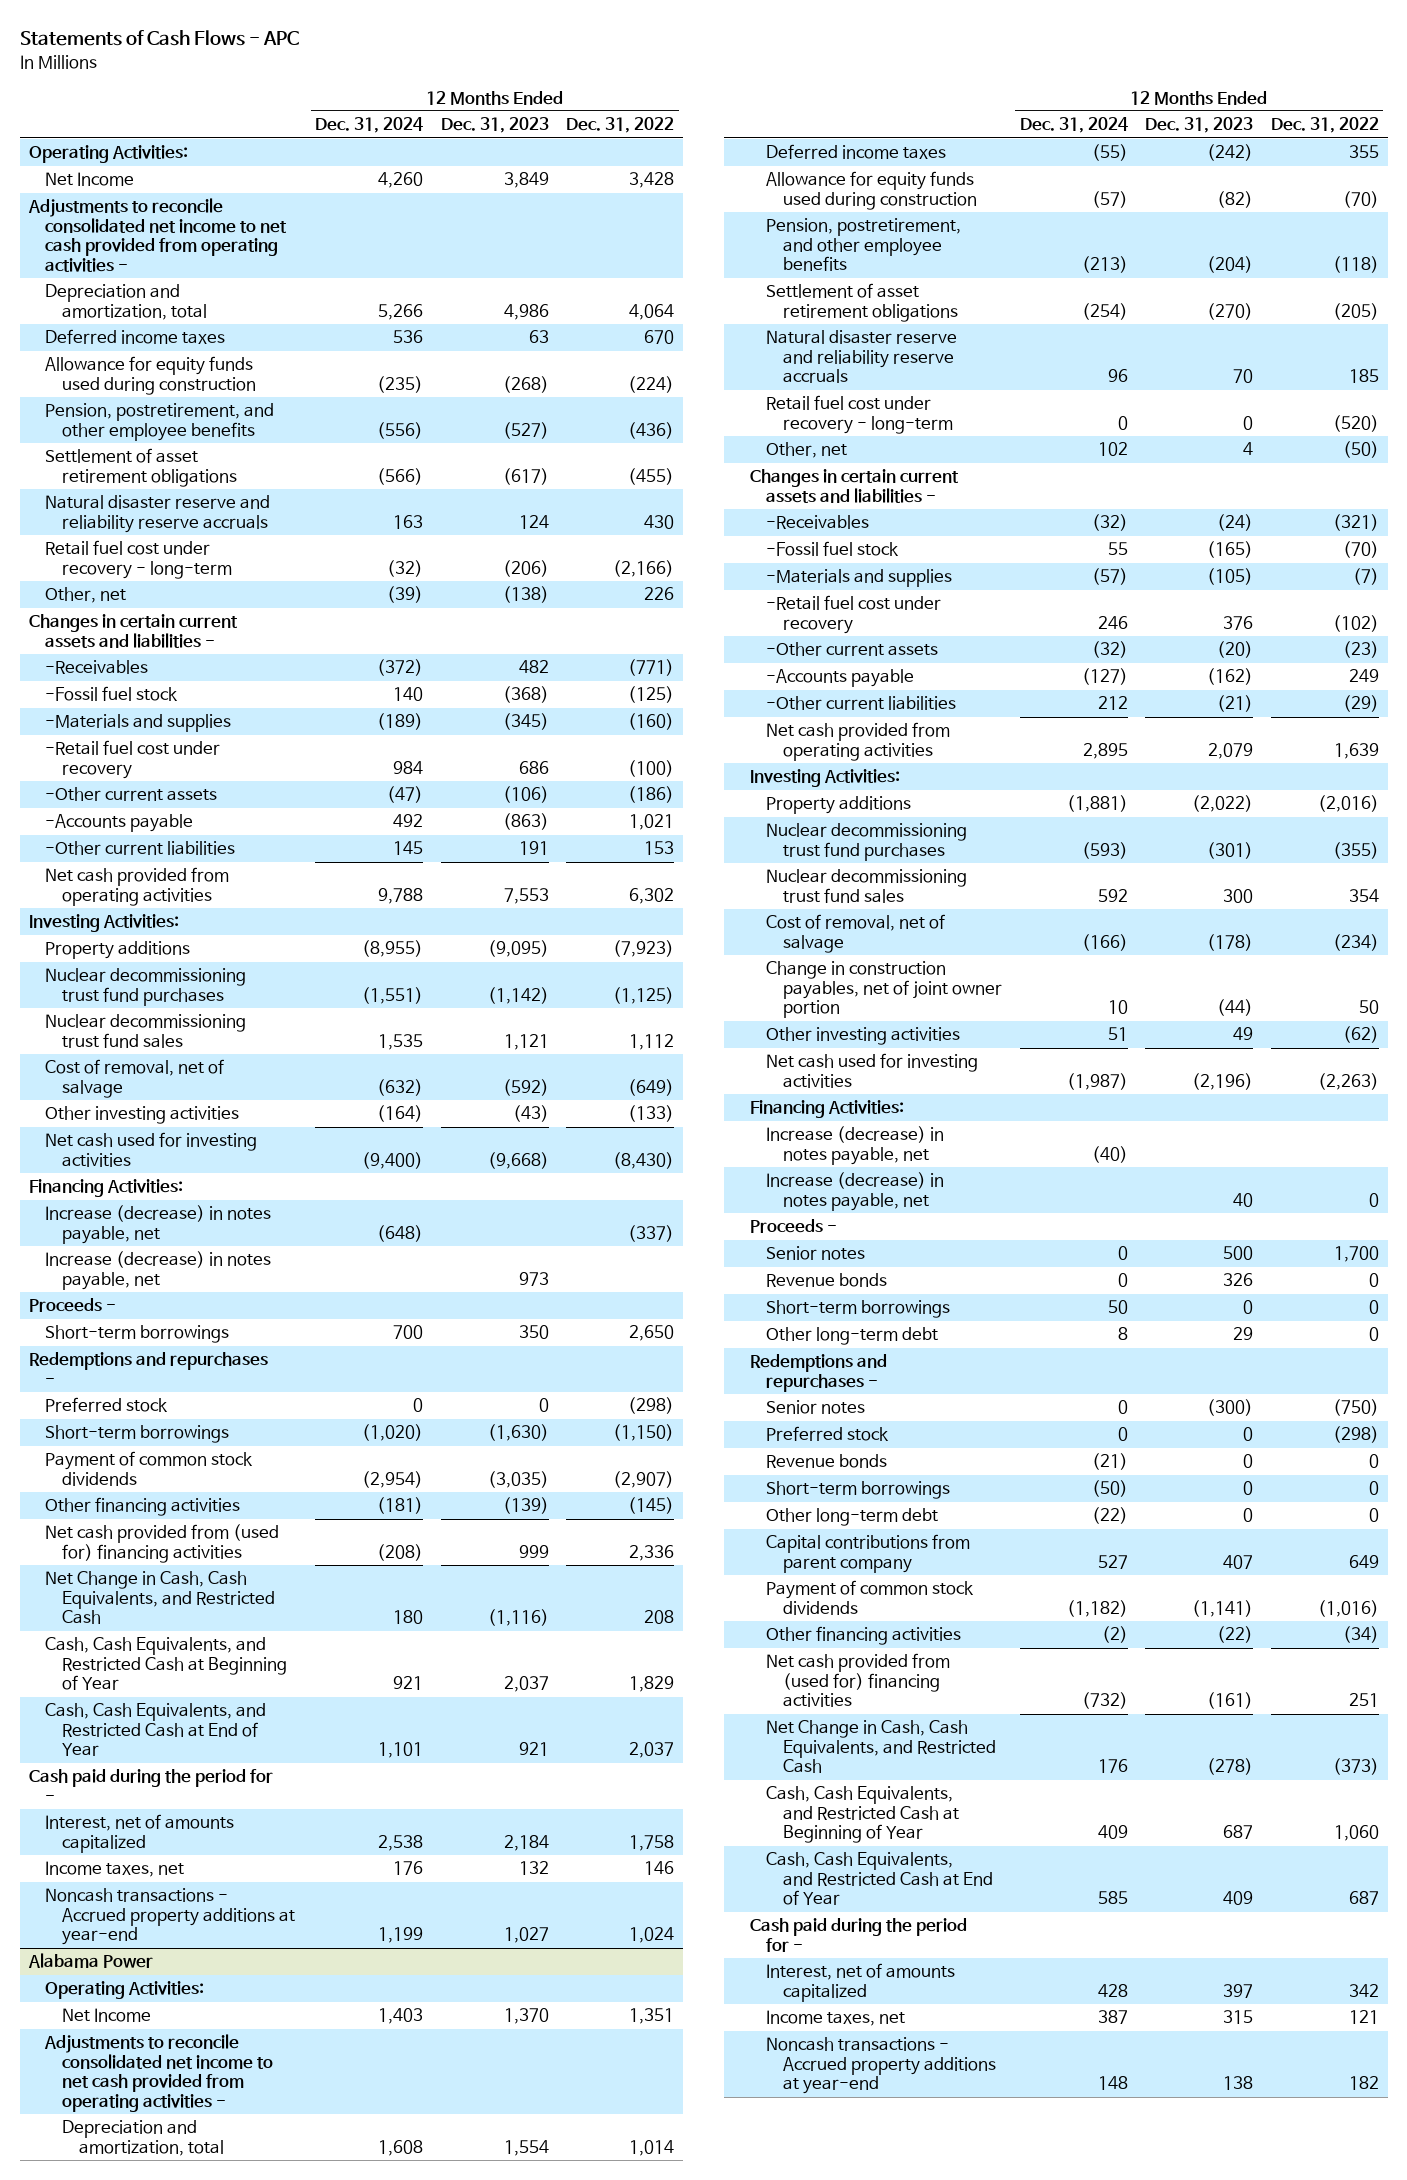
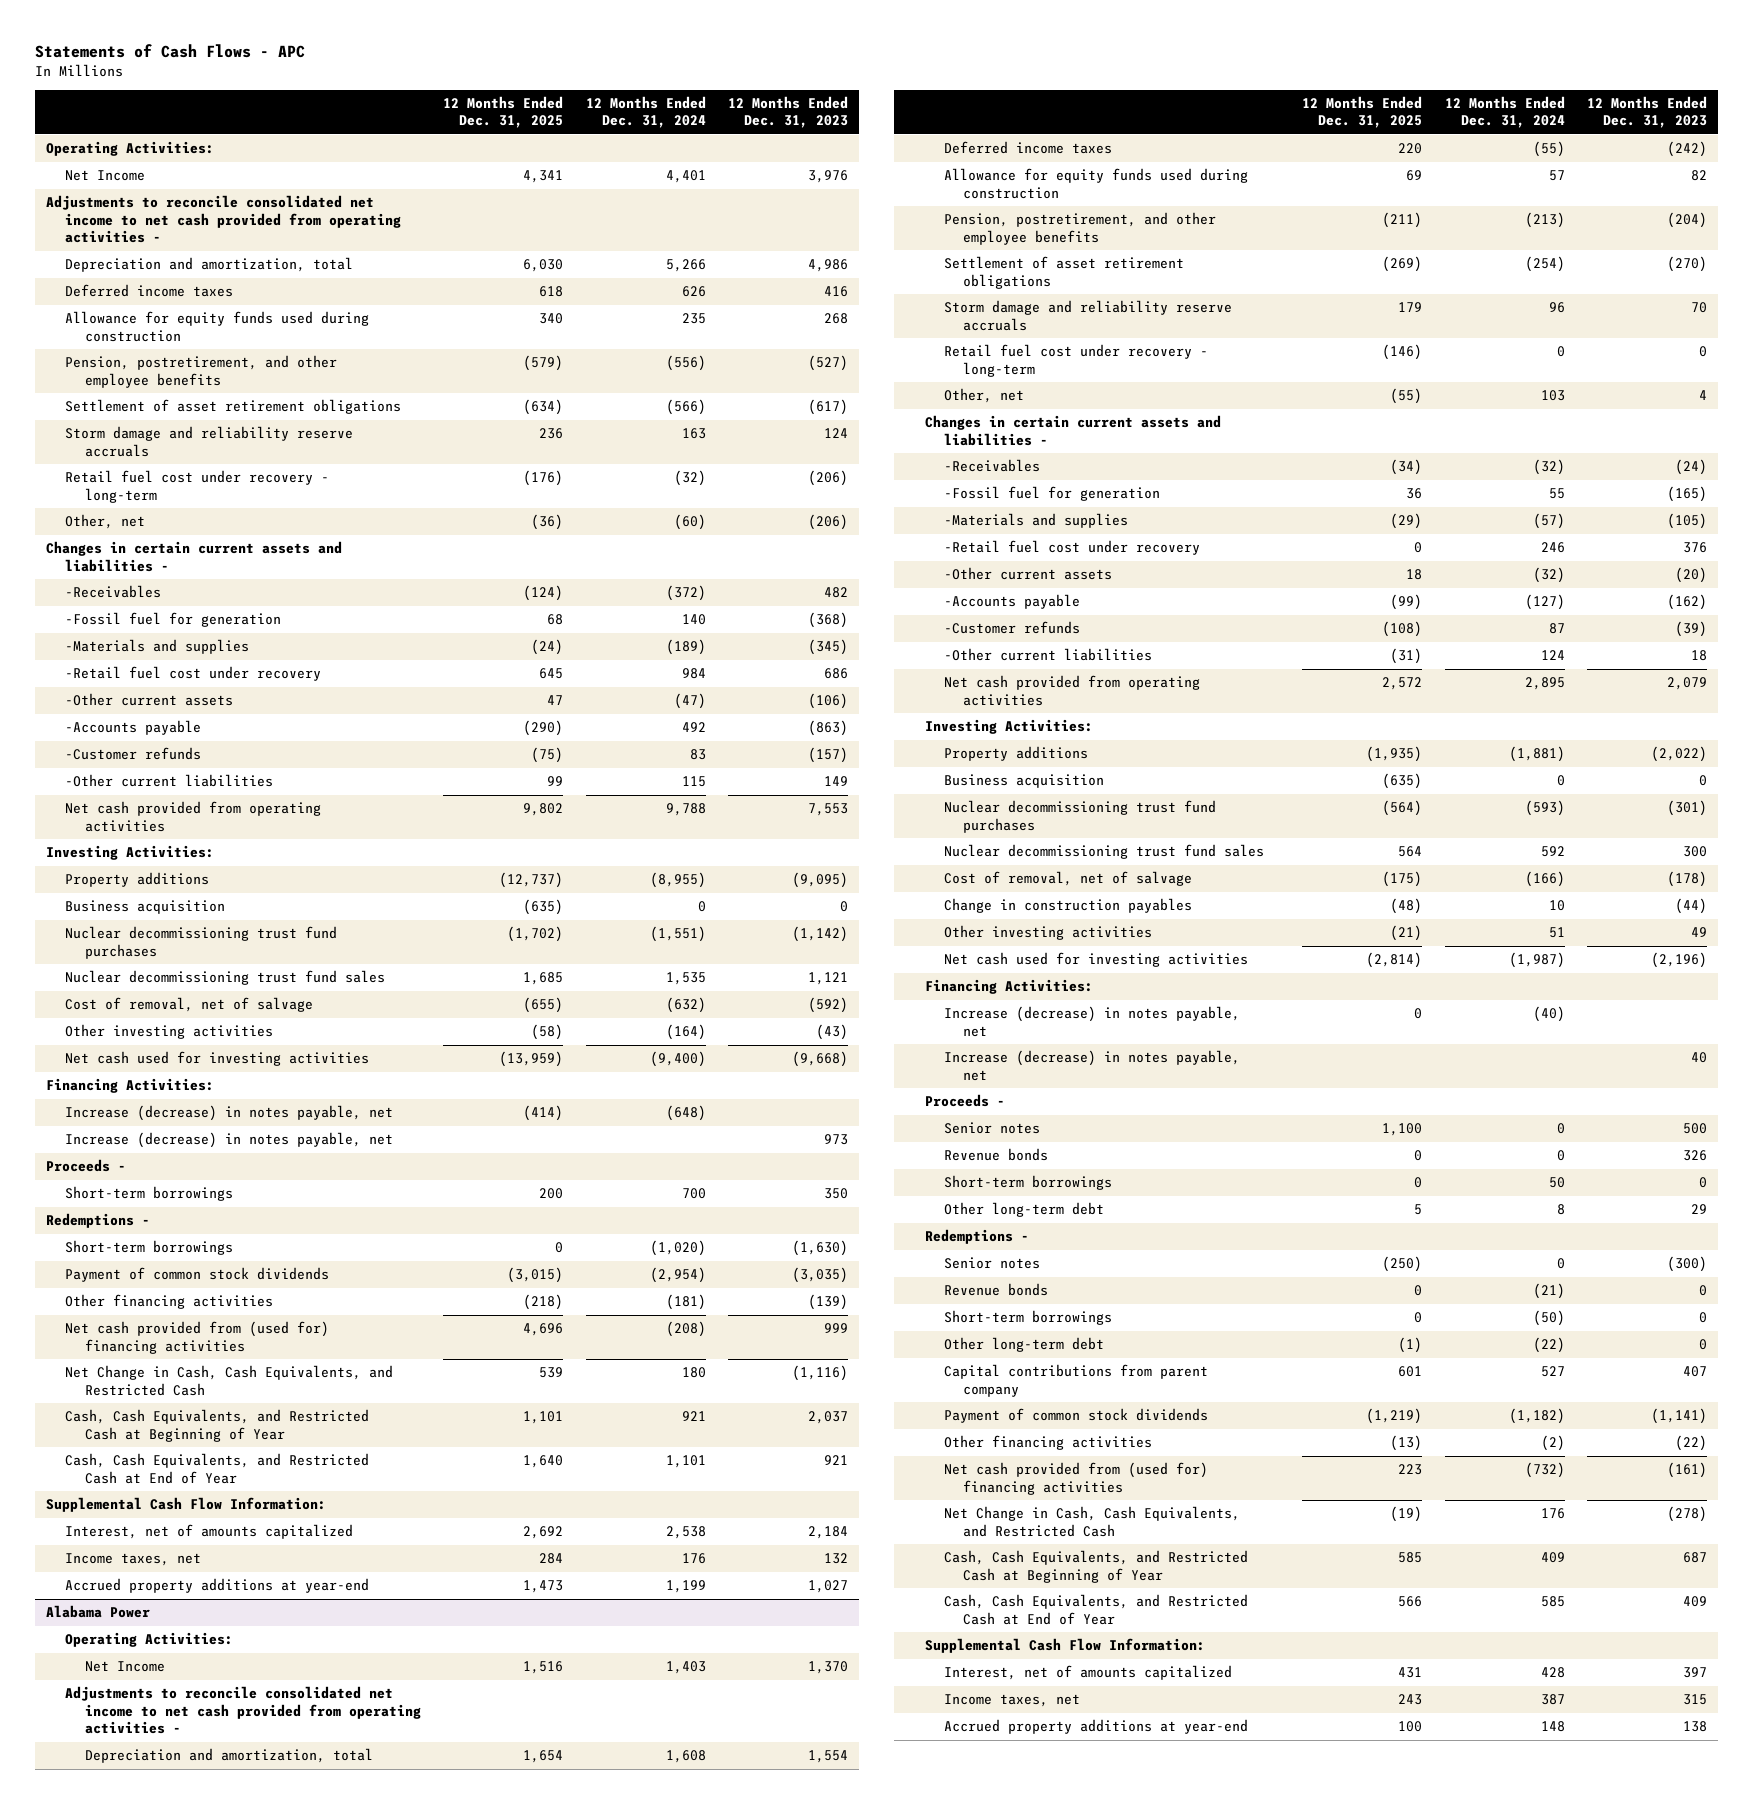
- | 12 Months Ended Dec. 31, 2024 | 12 Months Ended Dec. 31, 2023 | 12 Months Ended Dec. 31, 2022
+ | 12 Months Ended Dec. 31, 2025 | 12 Months Ended Dec. 31, 2024 | 12 Months Ended Dec. 31, 2023
- Net Income | 4,260 | 3,849 | 3,428
+ Net Income | 4,341 | 4,401 | 3,976
- Deferred income taxes | 536 | 63 | 670
- Allowance for equity funds used during construction | (235) | (268) | (224)
+ Deferred income taxes | 618 | 626 | 416
+ Allowance for equity funds used during construction | 340 | 235 | 268
- Natural disaster reserve and reliability reserve accruals | 163 | 124 | 430
+ Storm damage and reliability reserve accruals | 236 | 163 | 124
- Other, net | (39) | (138) | 226
+ Other, net | (36) | (60) | (206)
- -Fossil fuel stock | 140 | (368) | (125)
+ -Fossil fuel for generation | 68 | 140 | (368)
- -Other current liabilities | 145 | 191 | 153
+ -Customer refunds | (75) | 83 | (157)
+ -Other current liabilities | 99 | 115 | 149
+ Business acquisition | (635) | 0 | 0
- Redemptions and repurchases -
- Preferred stock | 0 | 0 | (298)
+ Redemptions -
- Cash paid during the period for -
+ Supplemental Cash Flow Information:
- Noncash transactions - Accrued property additions at year-end | 1,199 | 1,027 | 1,024
+ Accrued property additions at year-end | 1,473 | 1,199 | 1,027
@ Alabama Power
- Allowance for equity funds used during construction | (57) | (82) | (70)
+ Allowance for equity funds used during construction | 69 | 57 | 82
- Natural disaster reserve and reliability reserve accruals | 96 | 70 | 185
+ Storm damage and reliability reserve accruals | 179 | 96 | 70
- Other, net | 102 | 4 | (50)
+ Other, net | (55) | 103 | 4
- -Fossil fuel stock | 55 | (165) | (70)
+ -Fossil fuel for generation | 36 | 55 | (165)
- -Other current liabilities | 212 | (21) | (29)
+ -Customer refunds | (108) | 87 | (39)
+ -Other current liabilities | (31) | 124 | 18
+ Business acquisition | (635) | 0 | 0
- Change in construction payables, net of joint owner portion | 10 | (44) | 50
+ Change in construction payables | (48) | 10 | (44)
- Redemptions and repurchases -
+ Redemptions -
- Preferred stock | 0 | 0 | (298)
- Cash paid during the period for -
+ Supplemental Cash Flow Information:
- Noncash transactions - Accrued property additions at year-end | 148 | 138 | 182
+ Accrued property additions at year-end | 100 | 148 | 138

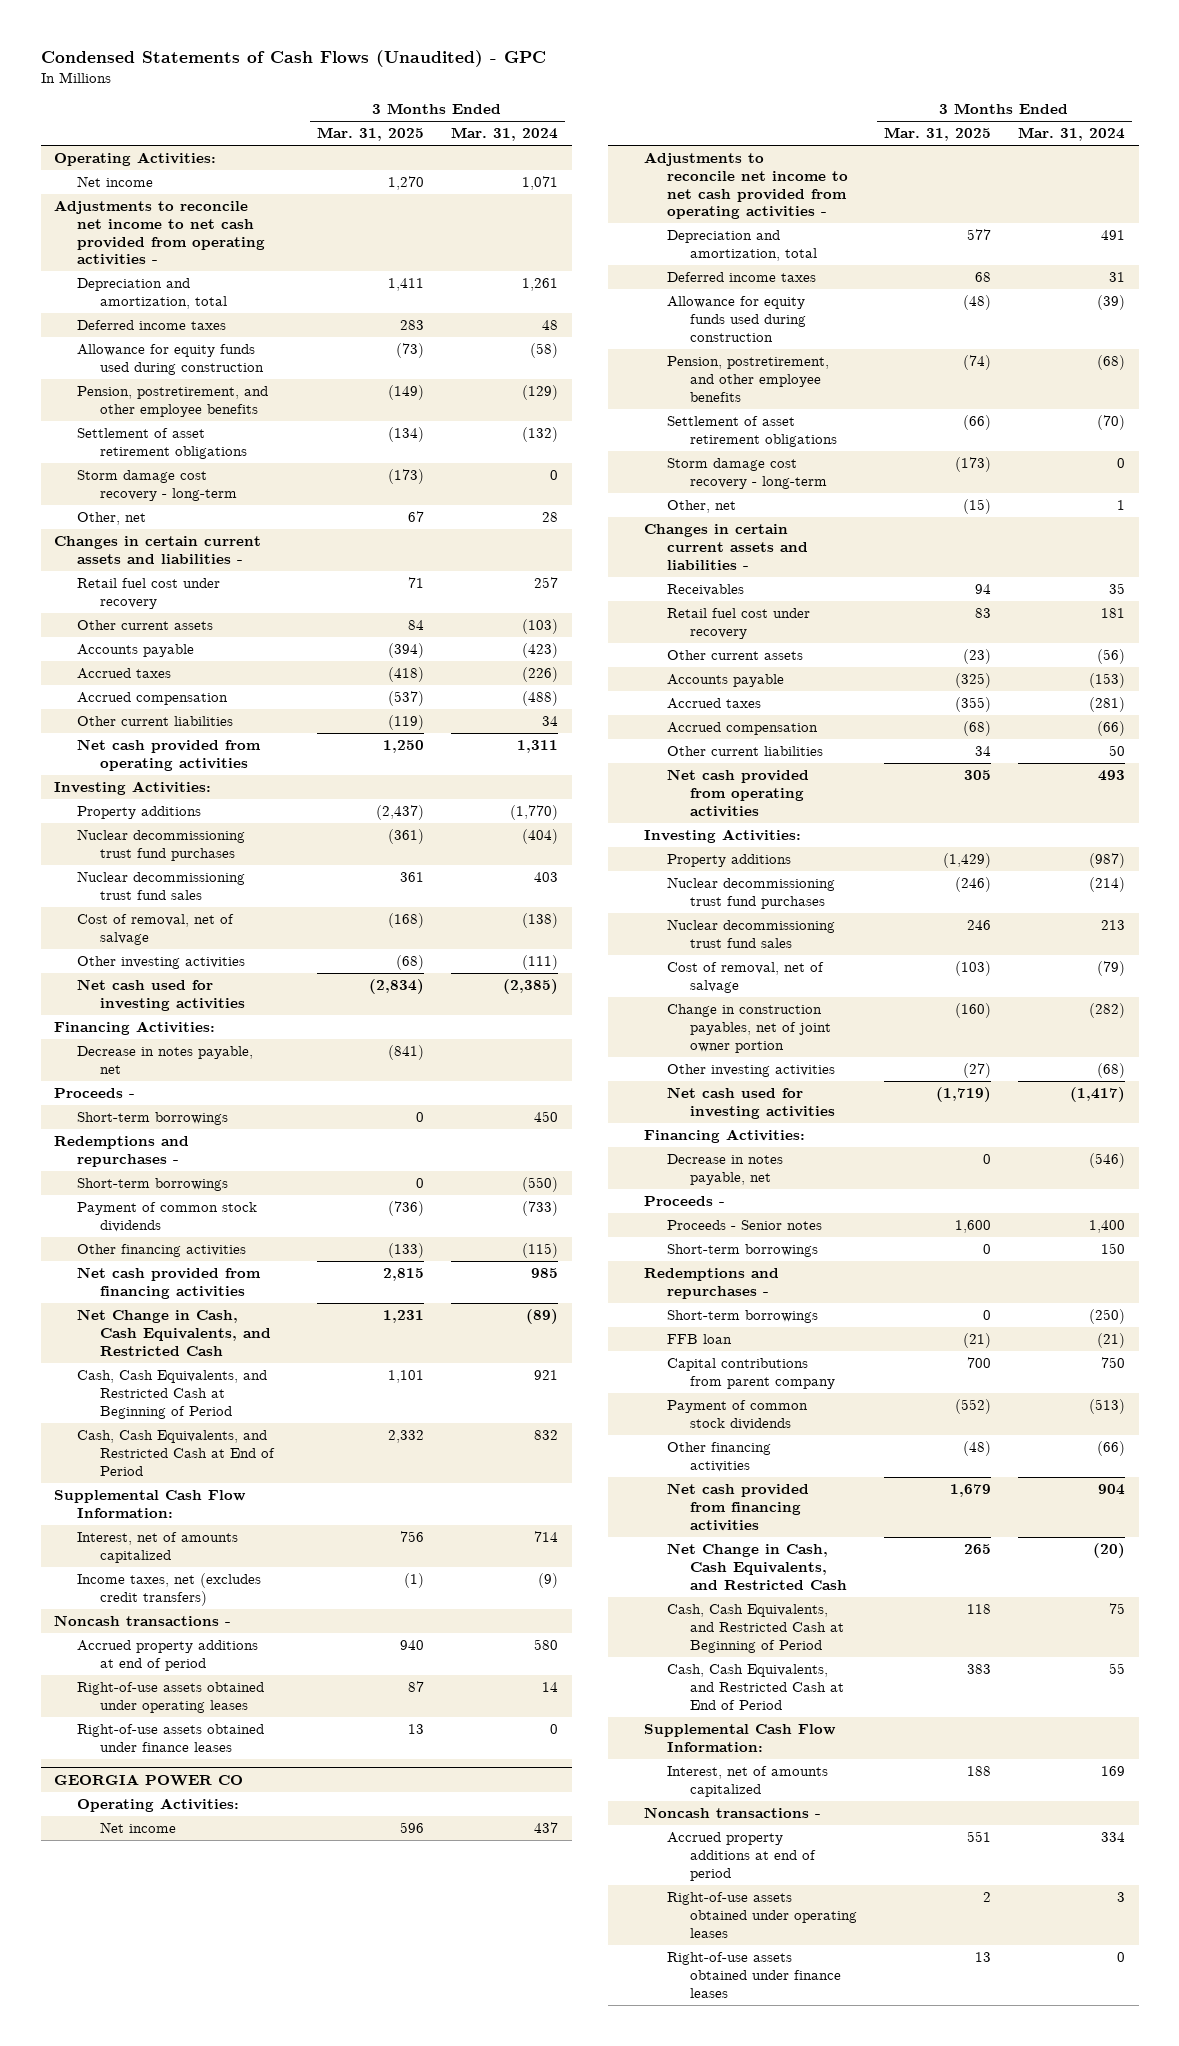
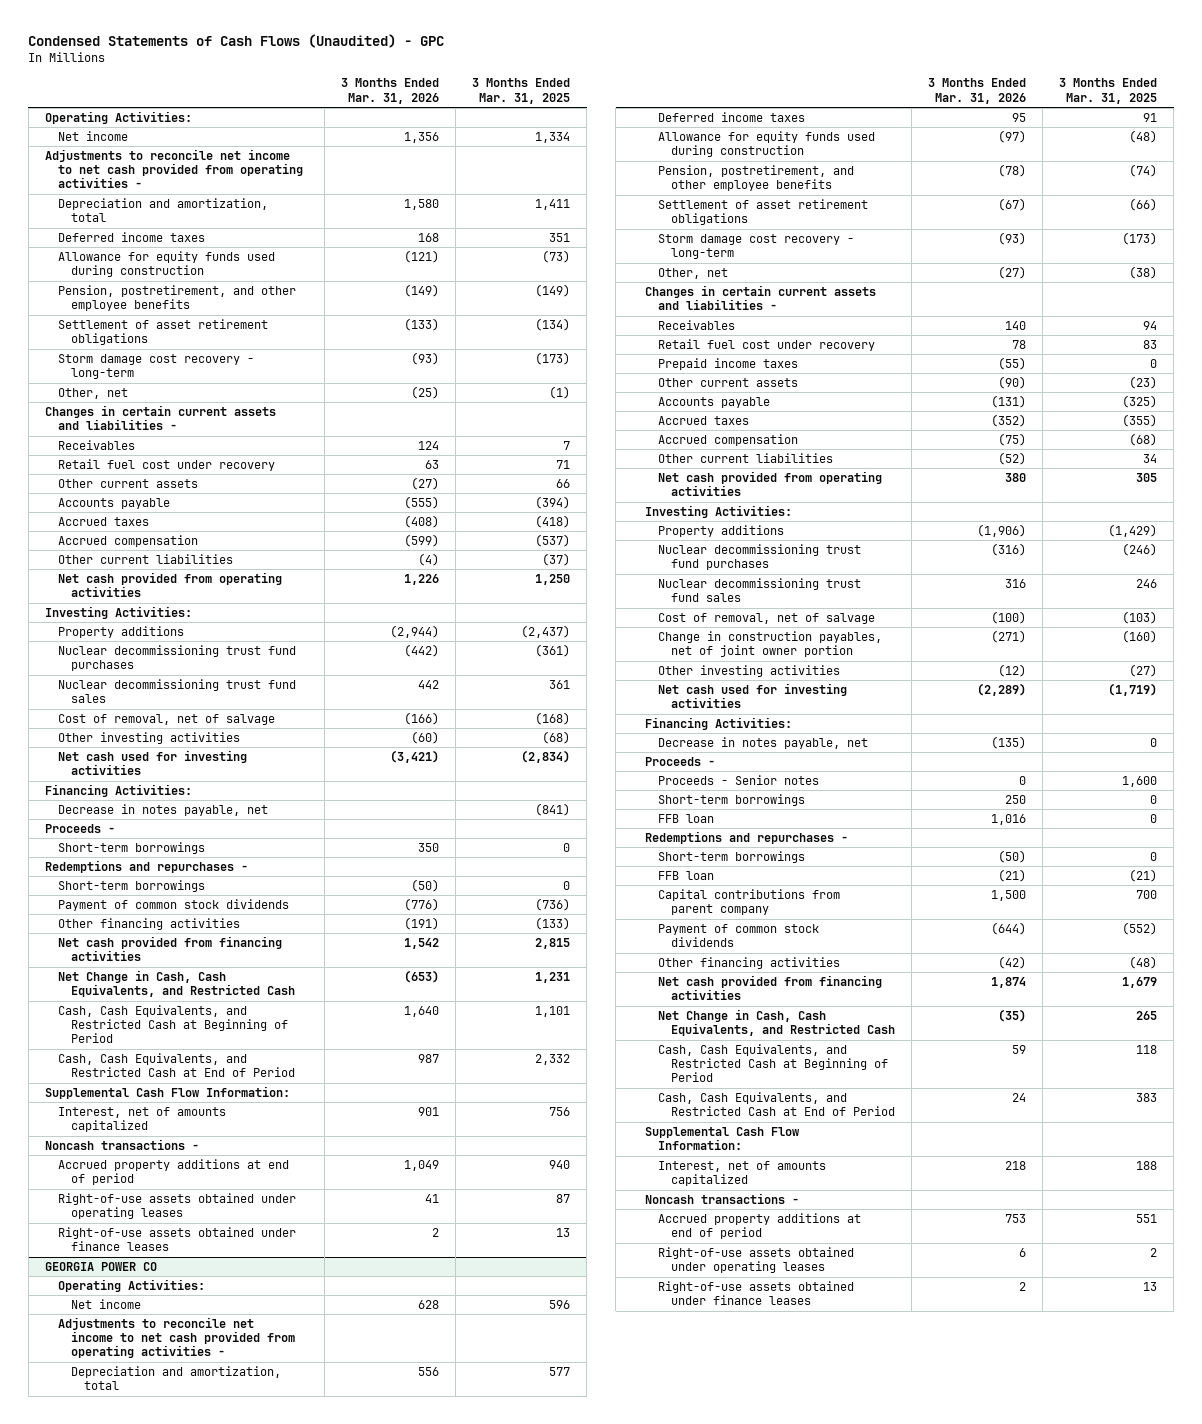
- | 3 Months Ended Mar. 31, 2025 | 3 Months Ended Mar. 31, 2024
+ | 3 Months Ended Mar. 31, 2026 | 3 Months Ended Mar. 31, 2025
- Net income | 1,270 | 1,071
+ Net income | 1,356 | 1,334
- Deferred income taxes | 283 | 48
+ Deferred income taxes | 168 | 351
- Other, net | 67 | 28
+ Other, net | (25) | (1)
+ Receivables | 124 | 7
- Other current assets | 84 | (103)
+ Other current assets | (27) | 66
- Other current liabilities | (119) | 34
+ Other current liabilities | (4) | (37)
- Income taxes, net (excludes credit transfers) | (1) | (9)
@ GEORGIA POWER CO
- Deferred income taxes | 68 | 31
+ Deferred income taxes | 95 | 91
- Other, net | (15) | 1
+ Other, net | (27) | (38)
+ Prepaid income taxes | (55) | 0
+ FFB loan | 1,016 | 0

